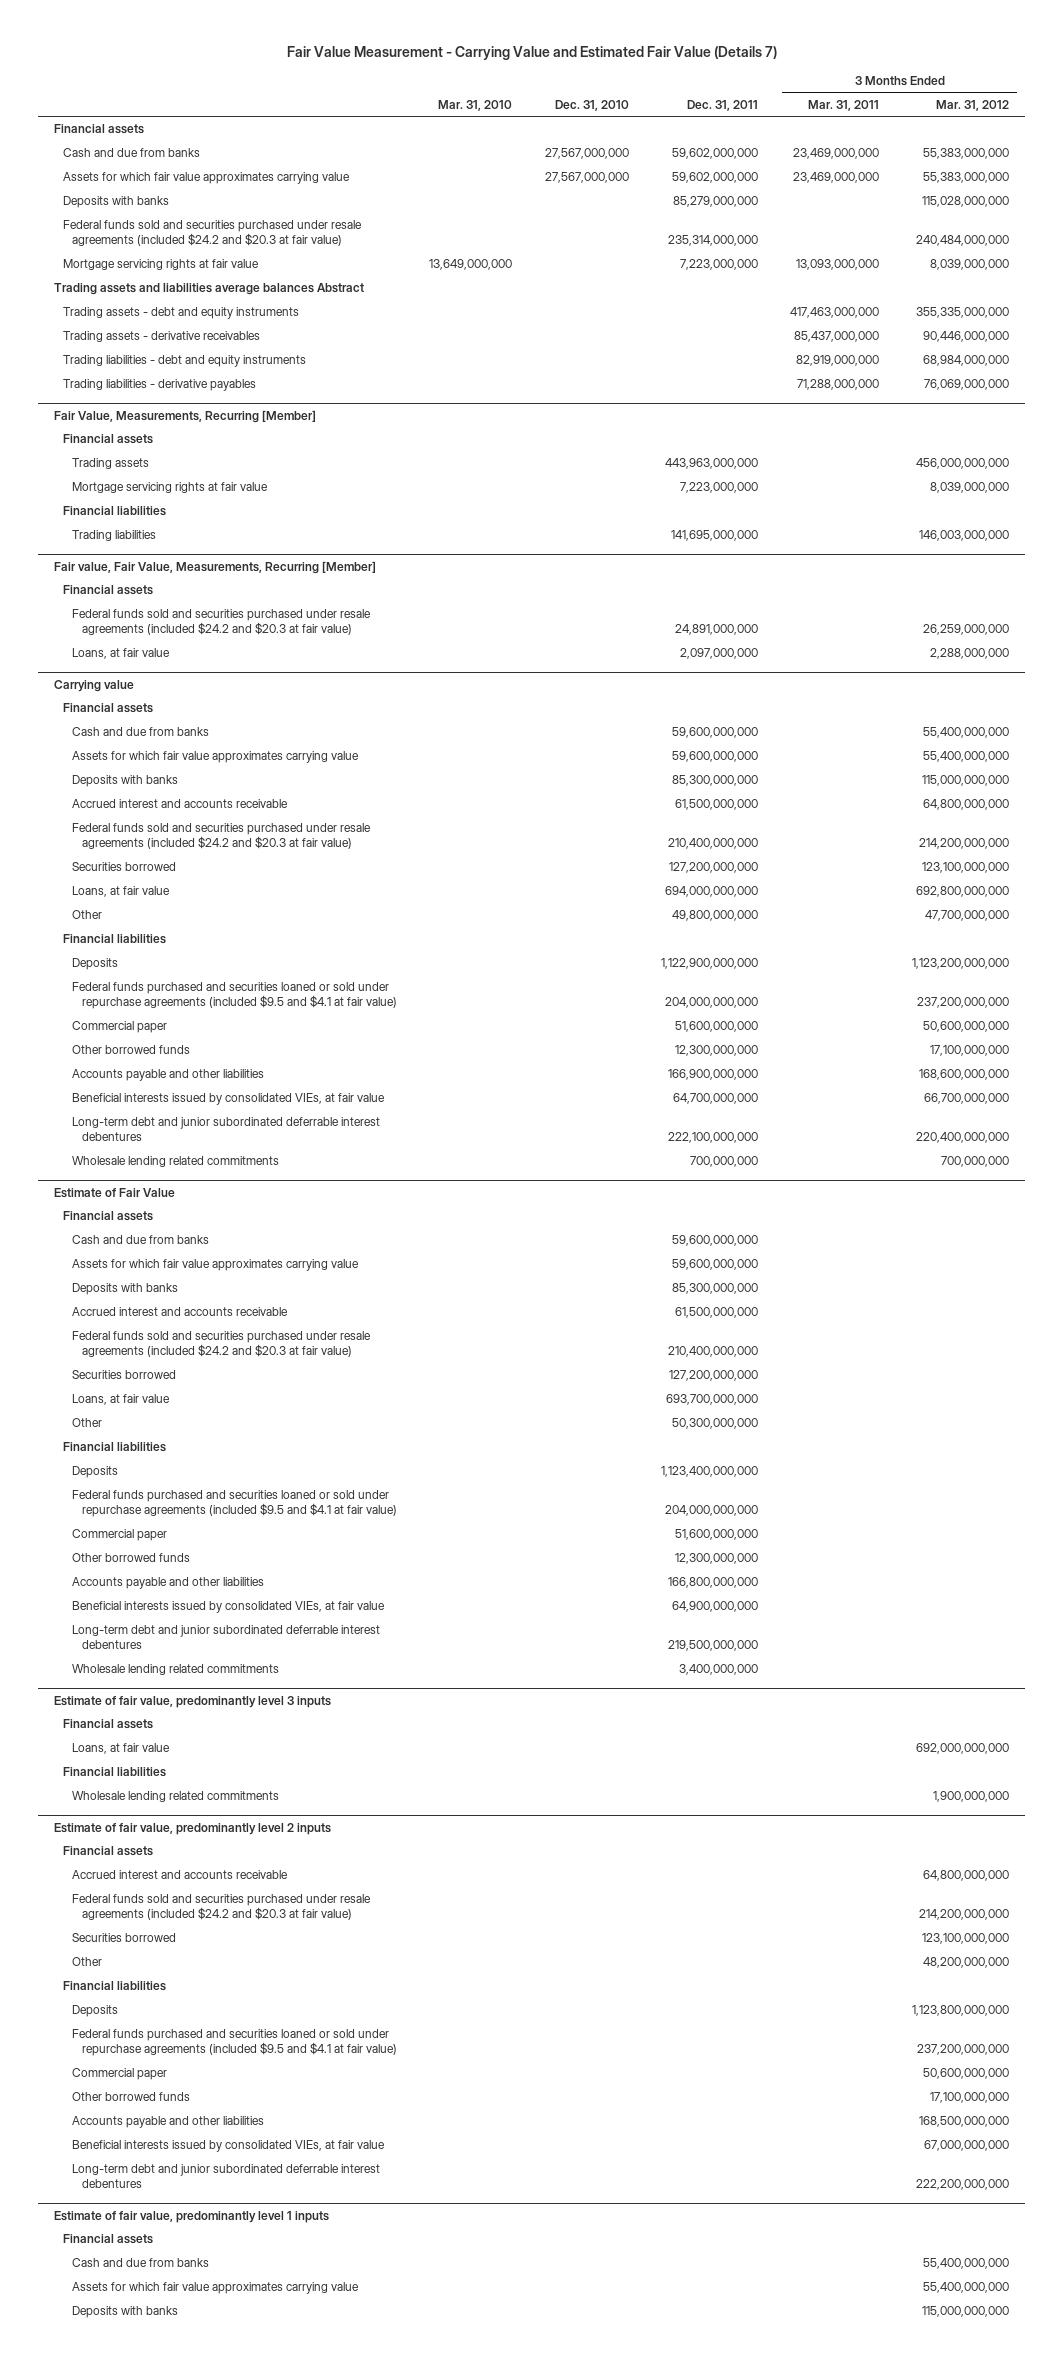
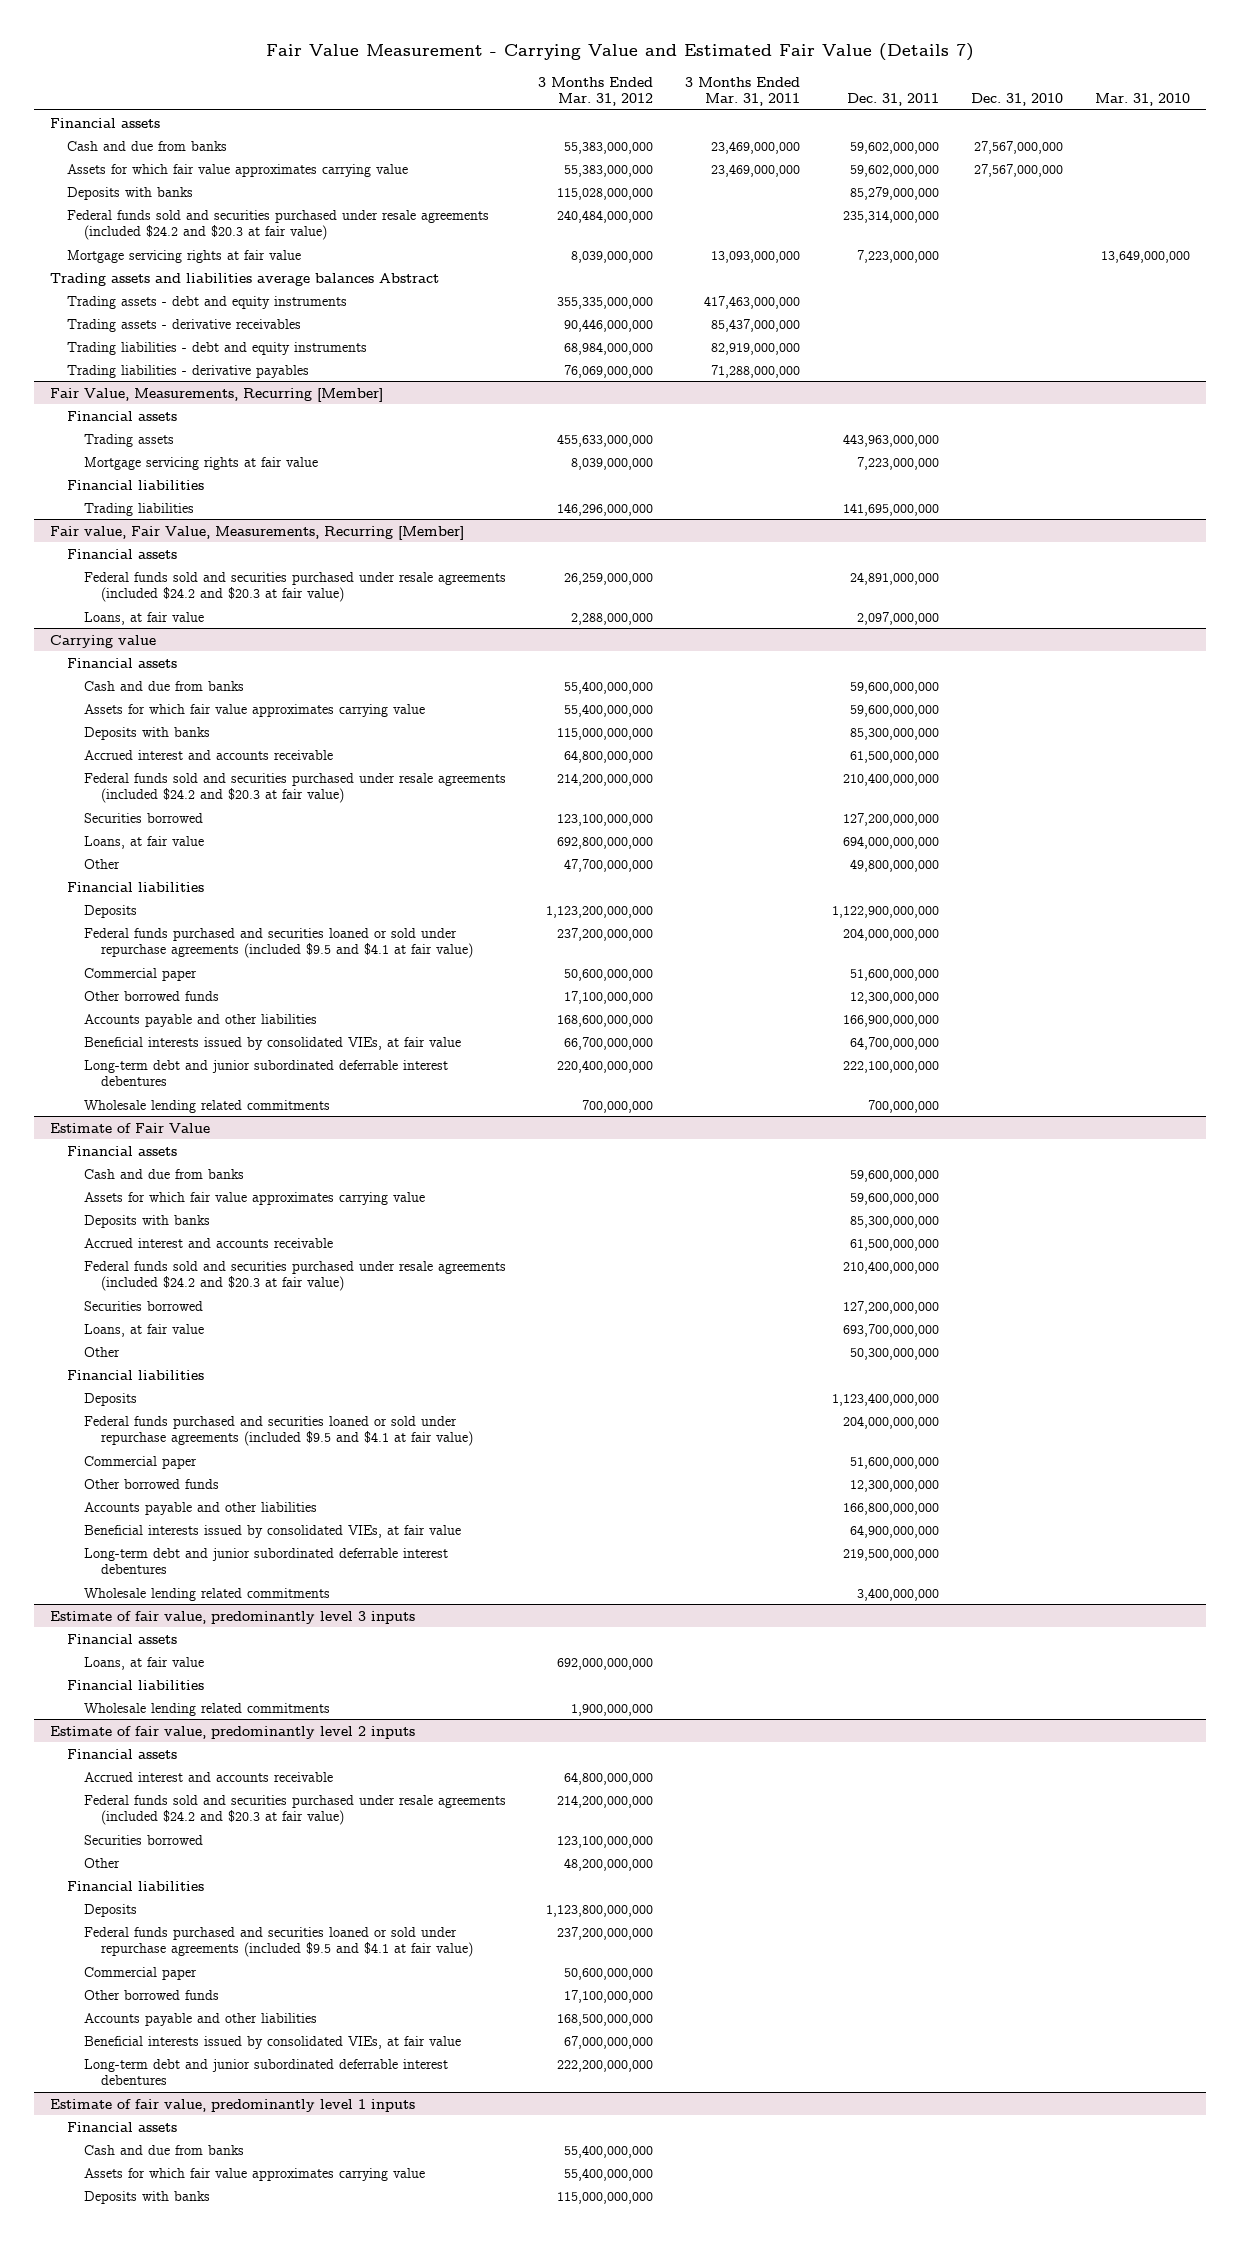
- | Mar. 31, 2010 | Dec. 31, 2010 | Dec. 31, 2011 | 3 Months Ended Mar. 31, 2011 | 3 Months Ended Mar. 31, 2012
+ | 3 Months Ended Mar. 31, 2012 | 3 Months Ended Mar. 31, 2011 | Dec. 31, 2011 | Dec. 31, 2010 | Mar. 31, 2010
@ Fair Value, Measurements, Recurring [Member]
- Trading assets | | | 443,963,000,000 | | 456,000,000,000
+ Trading assets | 455,633,000,000 | | 443,963,000,000 | |
- Trading liabilities | | | 141,695,000,000 | | 146,003,000,000
+ Trading liabilities | 146,296,000,000 | | 141,695,000,000 | |

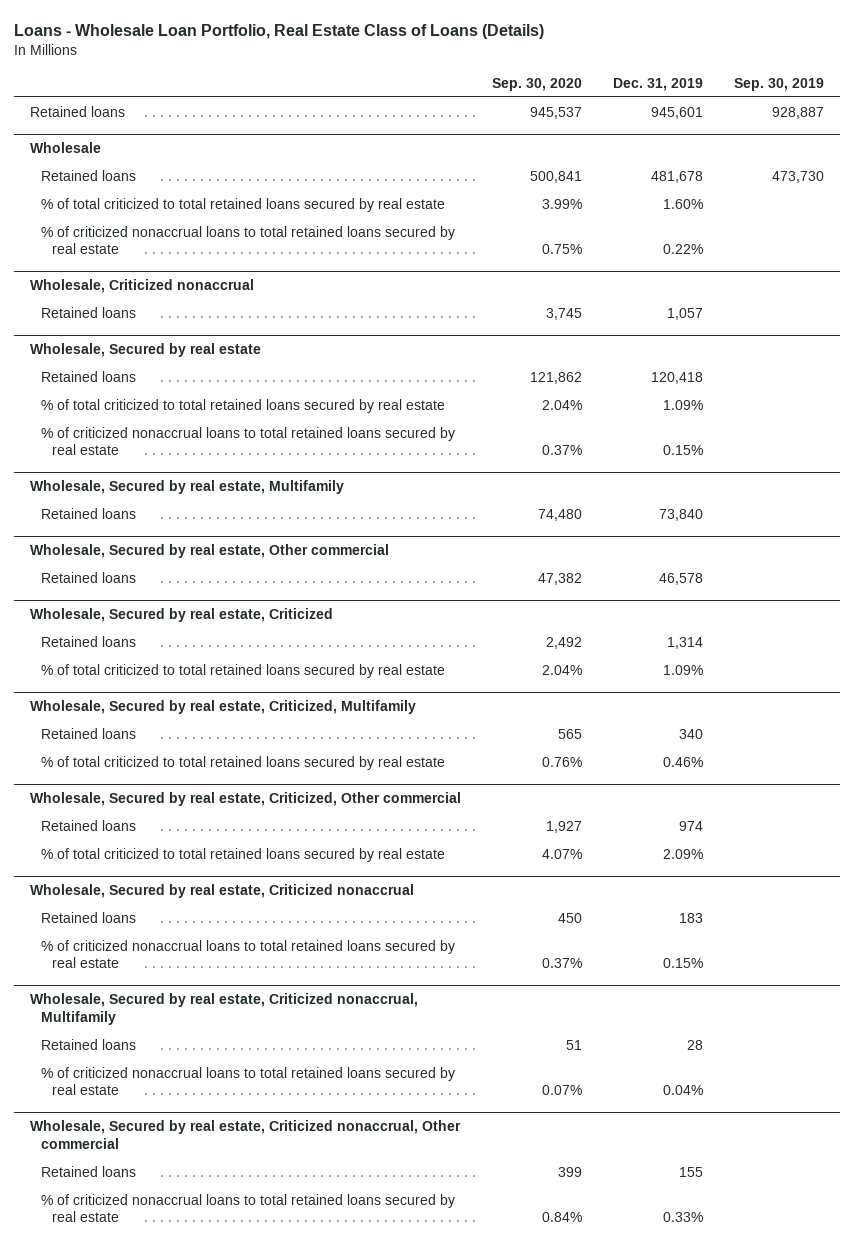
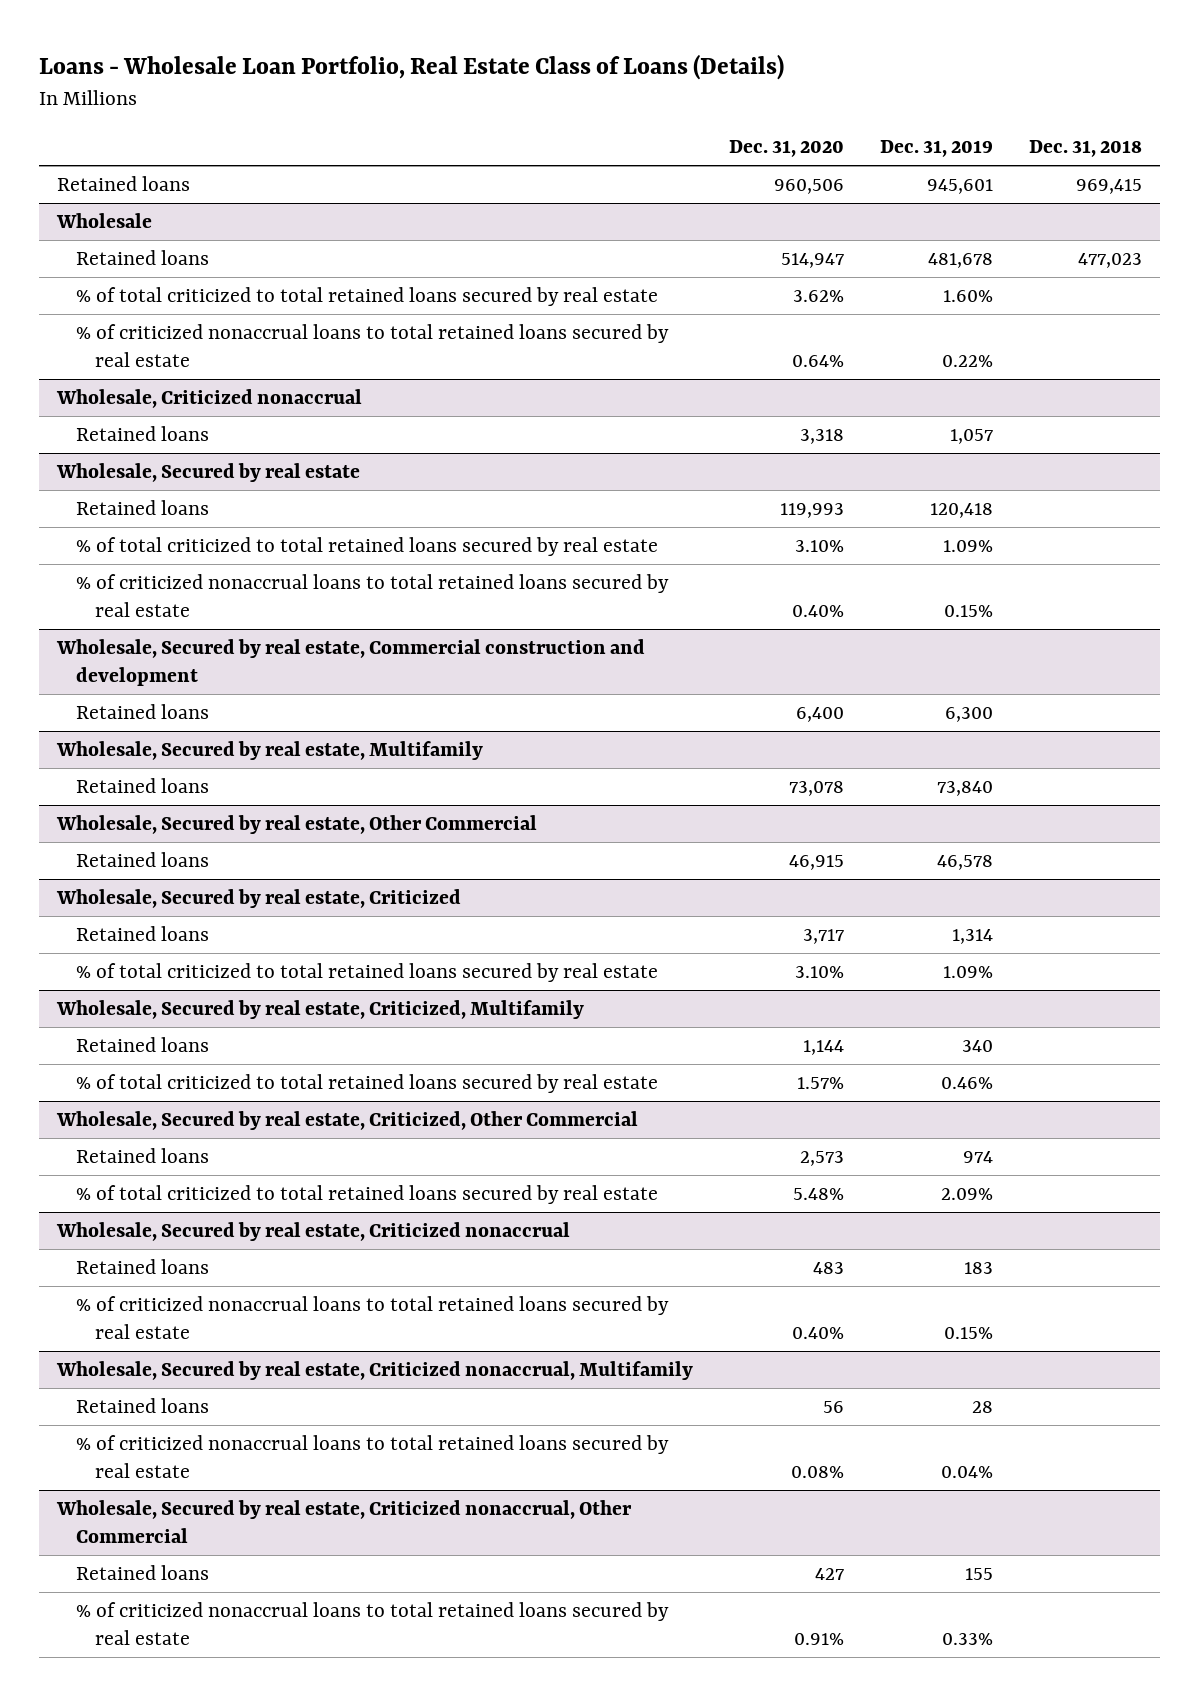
- | Sep. 30, 2020 | Dec. 31, 2019 | Sep. 30, 2019
+ | Dec. 31, 2020 | Dec. 31, 2019 | Dec. 31, 2018
+ Wholesale, Secured by real estate, Commercial construction and development
+ Retained loans | 6,400 | 6,300 |
- Wholesale, Secured by real estate, Other commercial
+ Wholesale, Secured by real estate, Other Commercial
- Wholesale, Secured by real estate, Criticized, Other commercial
+ Wholesale, Secured by real estate, Criticized, Other Commercial
- Wholesale, Secured by real estate, Criticized nonaccrual, Other commercial
+ Wholesale, Secured by real estate, Criticized nonaccrual, Other Commercial

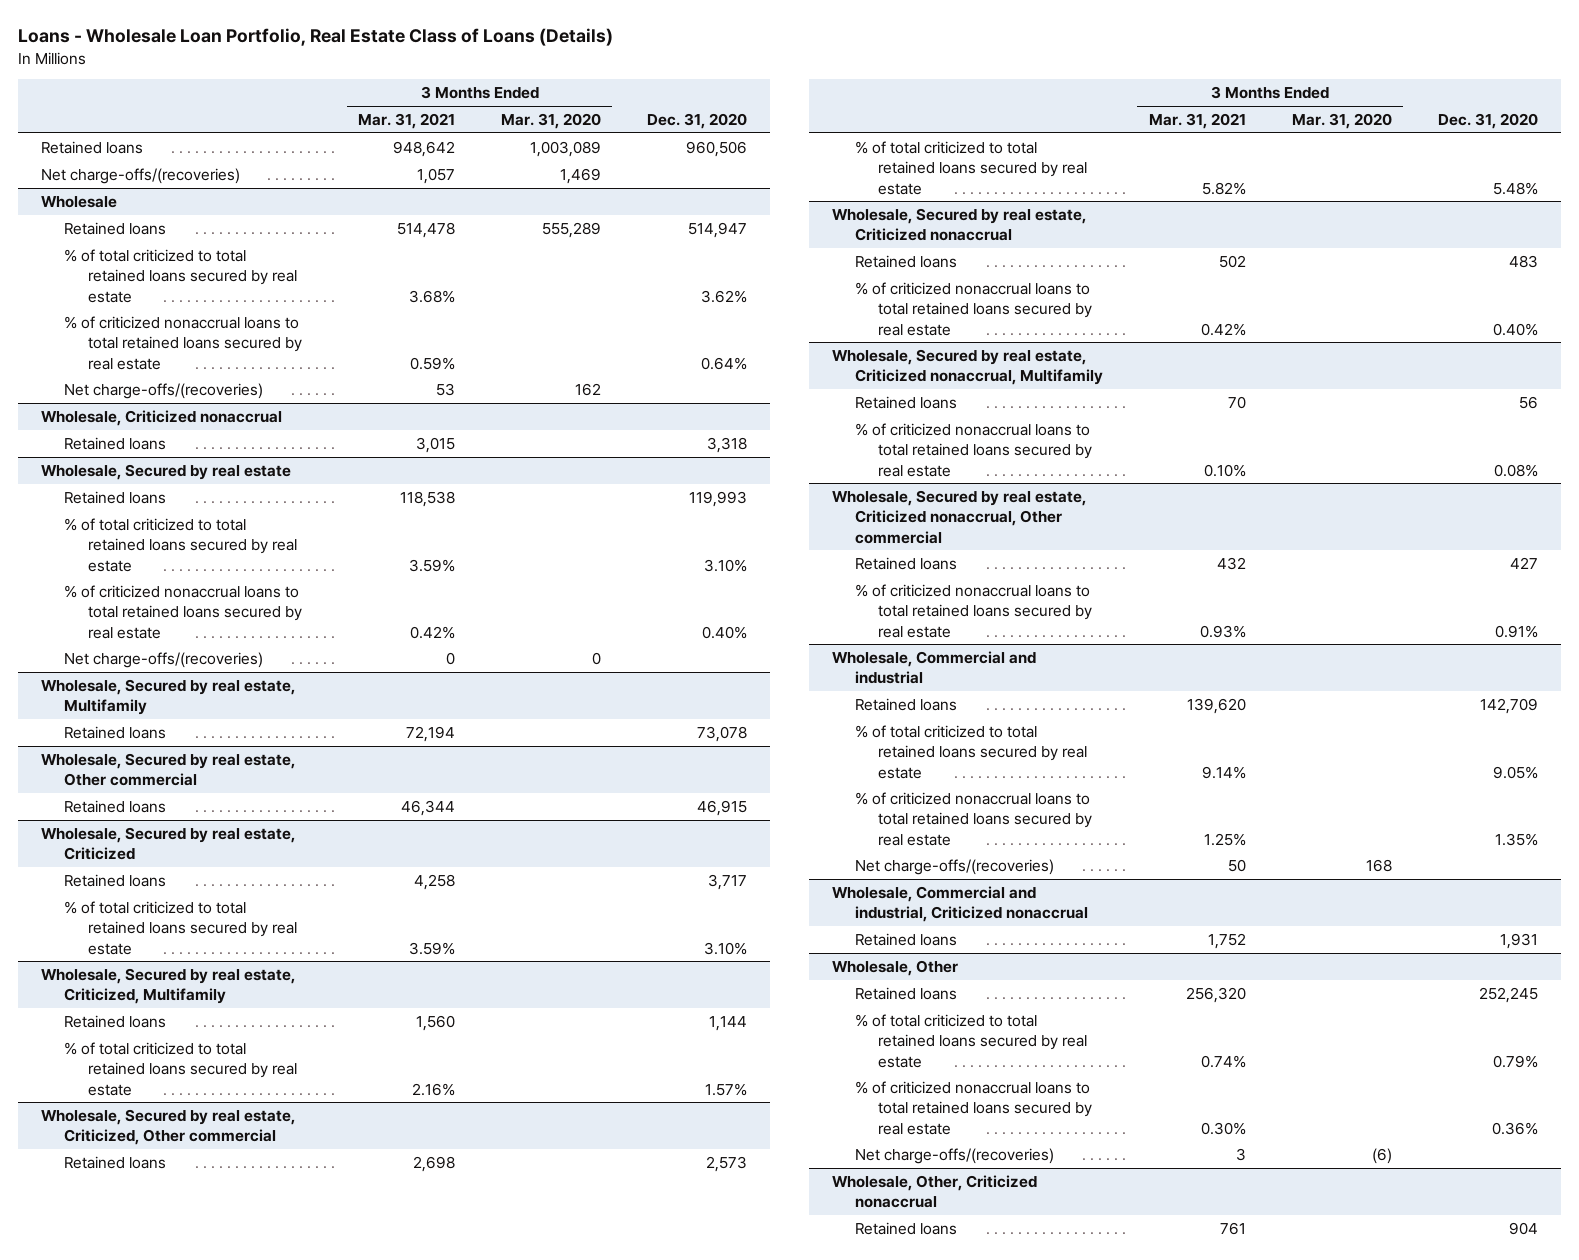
- | Dec. 31, 2020 | Dec. 31, 2019 | Dec. 31, 2018
+ | 3 Months Ended Mar. 31, 2021 | 3 Months Ended Mar. 31, 2020 | Dec. 31, 2020
+ Net charge-offs/(recoveries) | 1,057 | 1,469 |
@ Wholesale
+ Net charge-offs/(recoveries) | 53 | 162 |
- Wholesale, Secured by real estate, Commercial construction and development
- Retained loans | 6,400 | 6,300 |
@ Wholesale, Secured by real estate
+ Net charge-offs/(recoveries) | 0 | 0 |
- Wholesale, Secured by real estate, Other Commercial
+ Wholesale, Secured by real estate, Other commercial
- Wholesale, Secured by real estate, Criticized, Other Commercial
+ Wholesale, Secured by real estate, Criticized, Other commercial
- Wholesale, Secured by real estate, Criticized nonaccrual, Other Commercial
+ Wholesale, Secured by real estate, Criticized nonaccrual, Other commercial
+ Wholesale, Commercial and industrial
+ Retained loans | 139,620 | | 142,709
+ % of total criticized to total retained loans secured by real estate | 9.14% | | 9.05%
+ % of criticized nonaccrual loans to total retained loans secured by real estate | 1.25% | | 1.35%
+ Net charge-offs/(recoveries) | 50 | 168 |
+ Wholesale, Commercial and industrial, Criticized nonaccrual
+ Retained loans | 1,752 | | 1,931
+ Wholesale, Other
+ Retained loans | 256,320 | | 252,245
+ % of total criticized to total retained loans secured by real estate | 0.74% | | 0.79%
+ % of criticized nonaccrual loans to total retained loans secured by real estate | 0.30% | | 0.36%
+ Net charge-offs/(recoveries) | 3 | (6) |
+ Wholesale, Other, Criticized nonaccrual
+ Retained loans | 761 | | 904

